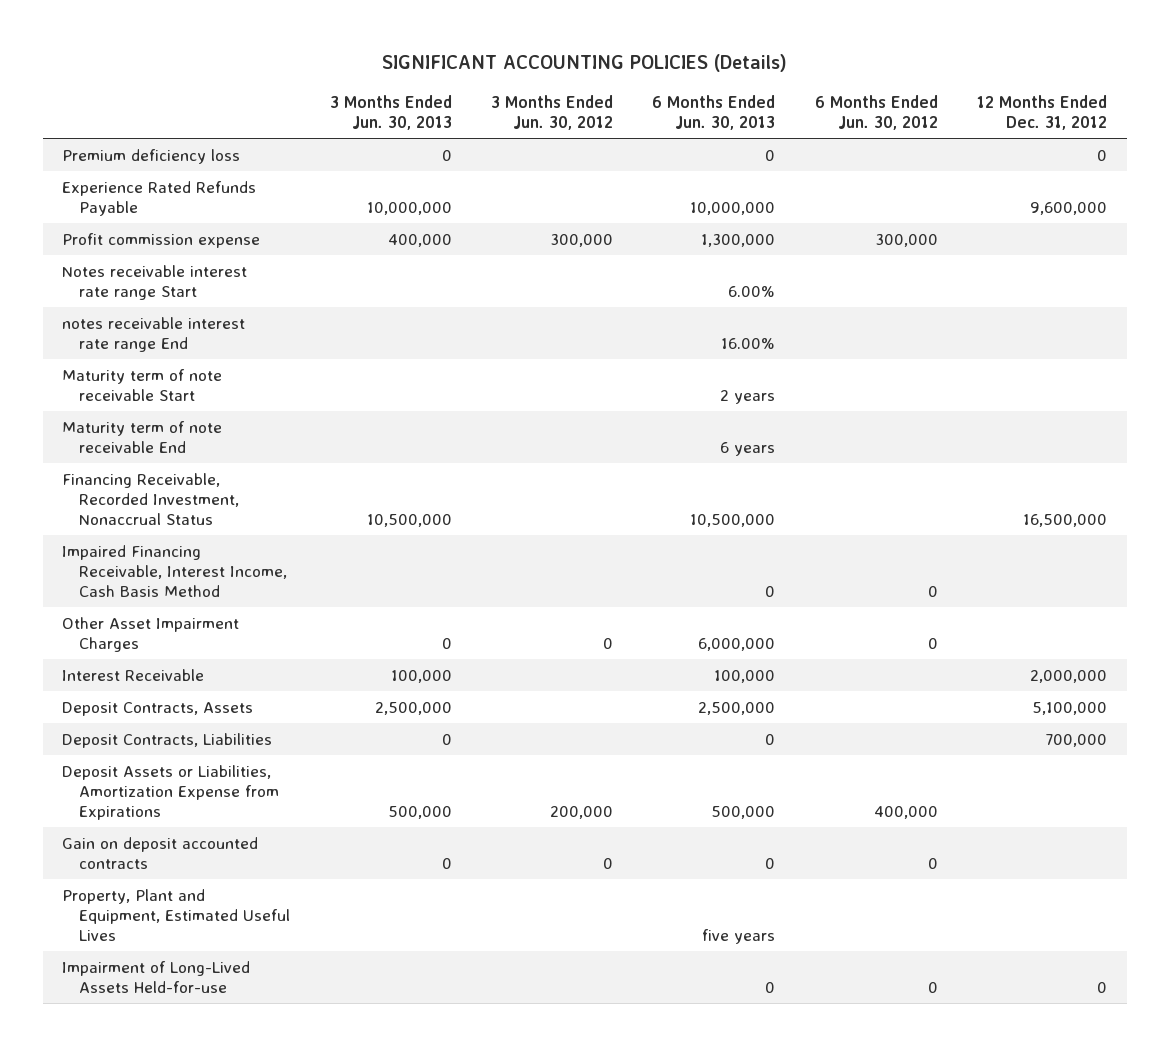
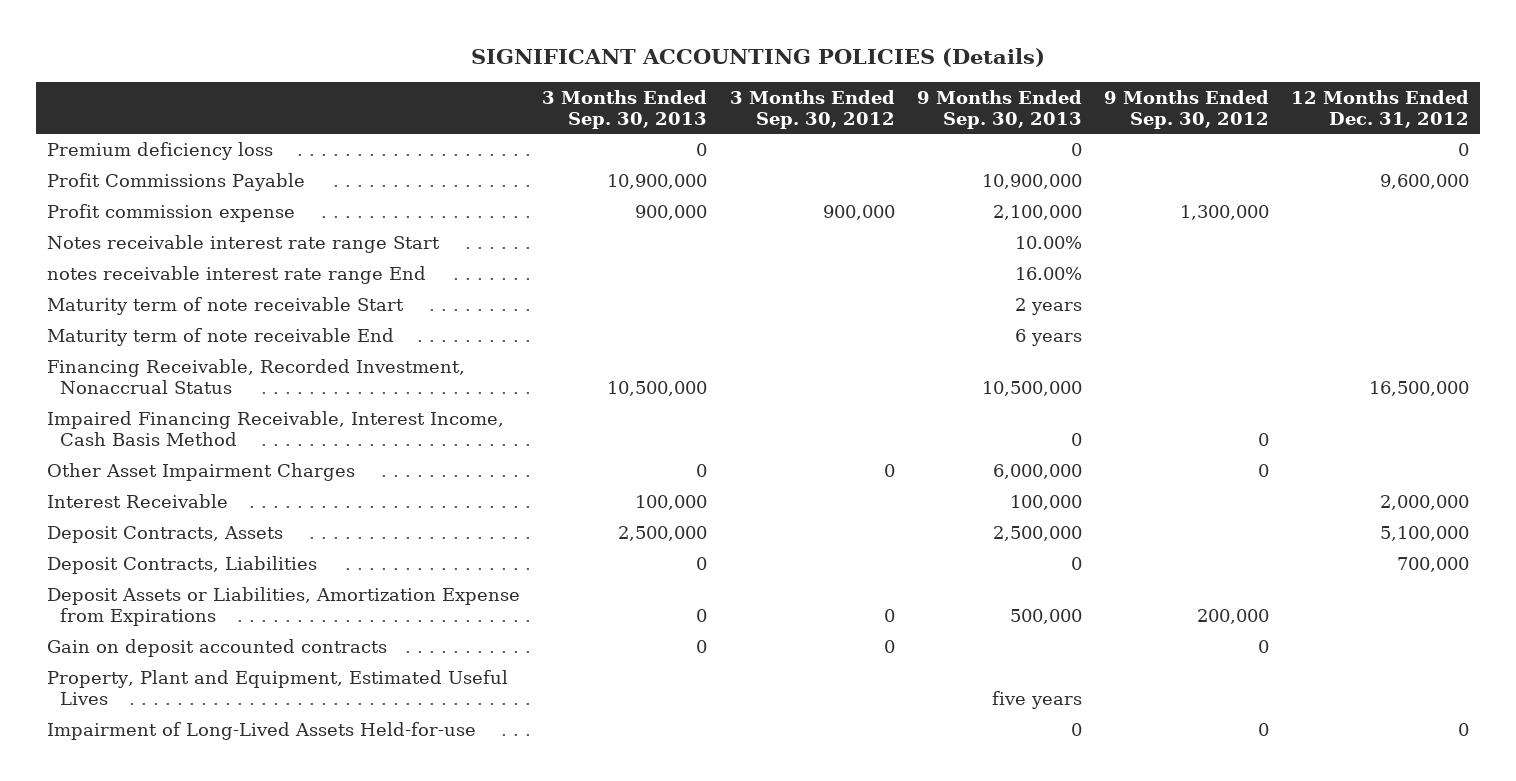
- | 3 Months Ended Jun. 30, 2013 | 3 Months Ended Jun. 30, 2012 | 6 Months Ended Jun. 30, 2013 | 6 Months Ended Jun. 30, 2012 | 12 Months Ended Dec. 31, 2012
+ | 3 Months Ended Sep. 30, 2013 | 3 Months Ended Sep. 30, 2012 | 9 Months Ended Sep. 30, 2013 | 9 Months Ended Sep. 30, 2012 | 12 Months Ended Dec. 31, 2012
- Experience Rated Refunds Payable | 10,000,000 | | 10,000,000 | | 9,600,000
+ Profit Commissions Payable | 10,900,000 | | 10,900,000 | | 9,600,000

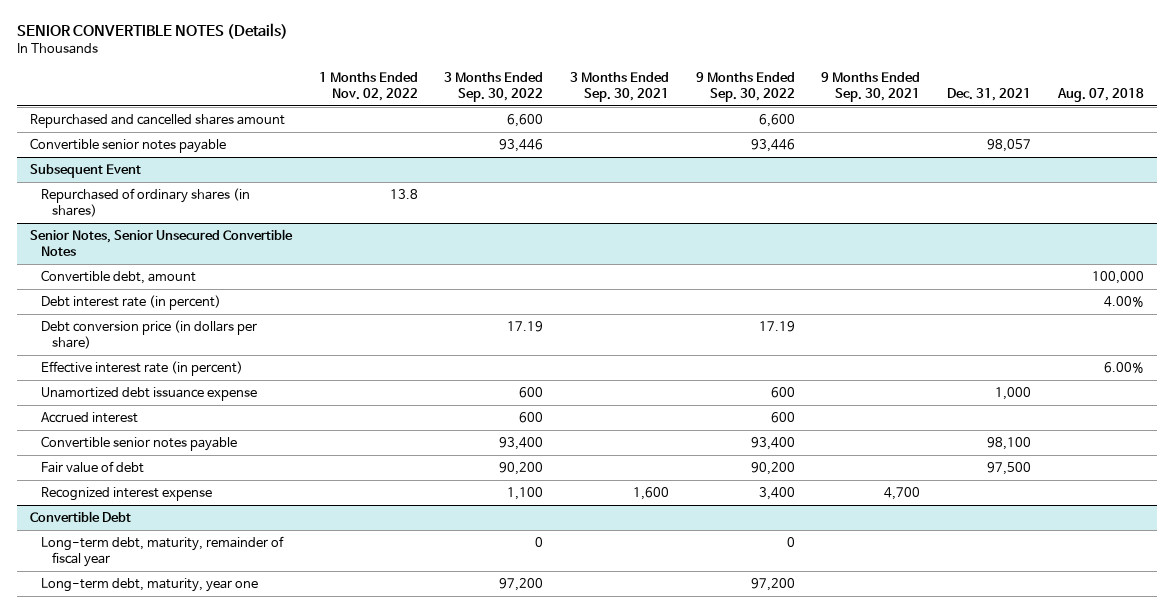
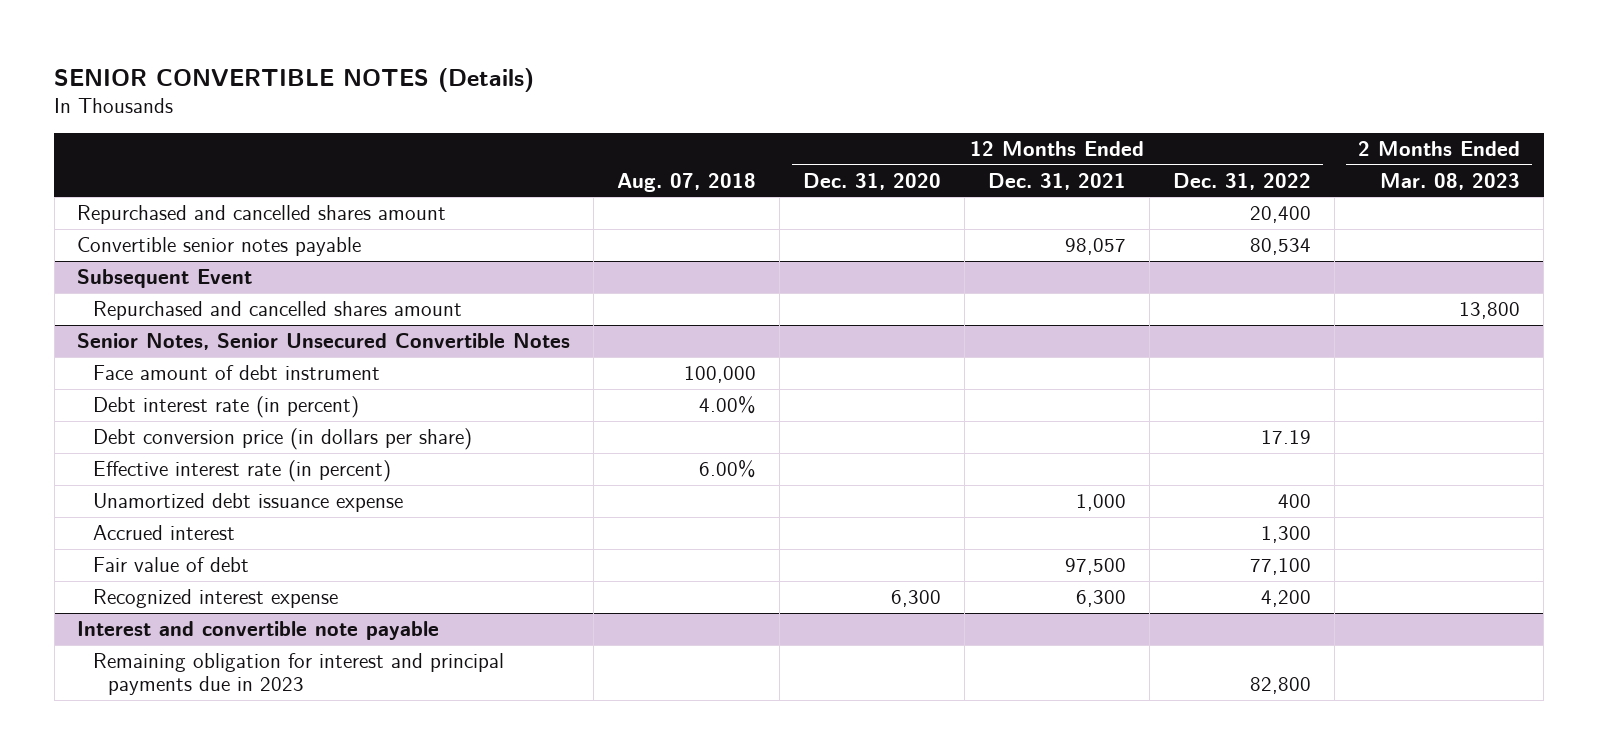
- | 1 Months Ended Nov. 02, 2022 | 3 Months Ended Sep. 30, 2022 | 3 Months Ended Sep. 30, 2021 | 9 Months Ended Sep. 30, 2022 | 9 Months Ended Sep. 30, 2021 | Dec. 31, 2021 | Aug. 07, 2018
+ | Aug. 07, 2018 | 12 Months Ended Dec. 31, 2020 | 12 Months Ended Dec. 31, 2021 | 12 Months Ended Dec. 31, 2022 | 2 Months Ended Mar. 08, 2023
@ Subsequent Event
- Repurchased of ordinary shares (in shares) | 13.8 | | | | | |
+ Repurchased and cancelled shares amount | | | | | 13,800
@ Senior Notes, Senior Unsecured Convertible Notes
- Convertible debt, amount | | | | | | | 100,000
+ Face amount of debt instrument | 100,000 | | | |
- Convertible senior notes payable | | 93,400 | | 93,400 | | 98,100 |
- Convertible Debt
- Long-term debt, maturity, remainder of fiscal year | | 0 | | 0 | | |
- Long-term debt, maturity, year one | | 97,200 | | 97,200 | | |
+ Interest and convertible note payable
+ Remaining obligation for interest and principal payments due in 2023 | | | | 82,800 |

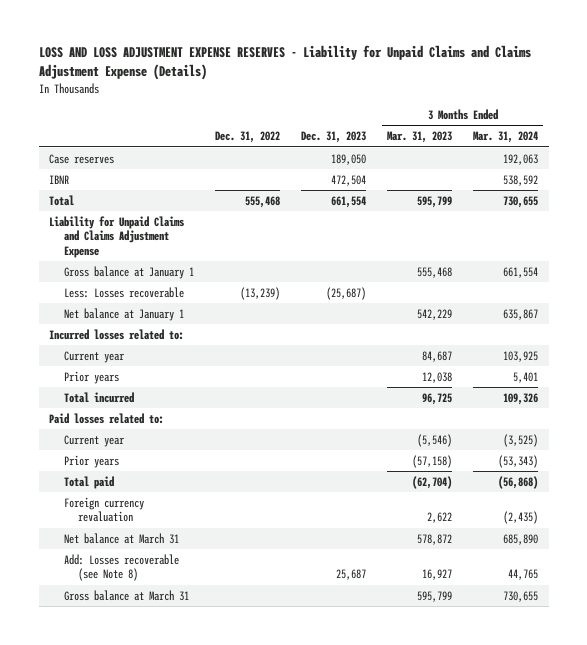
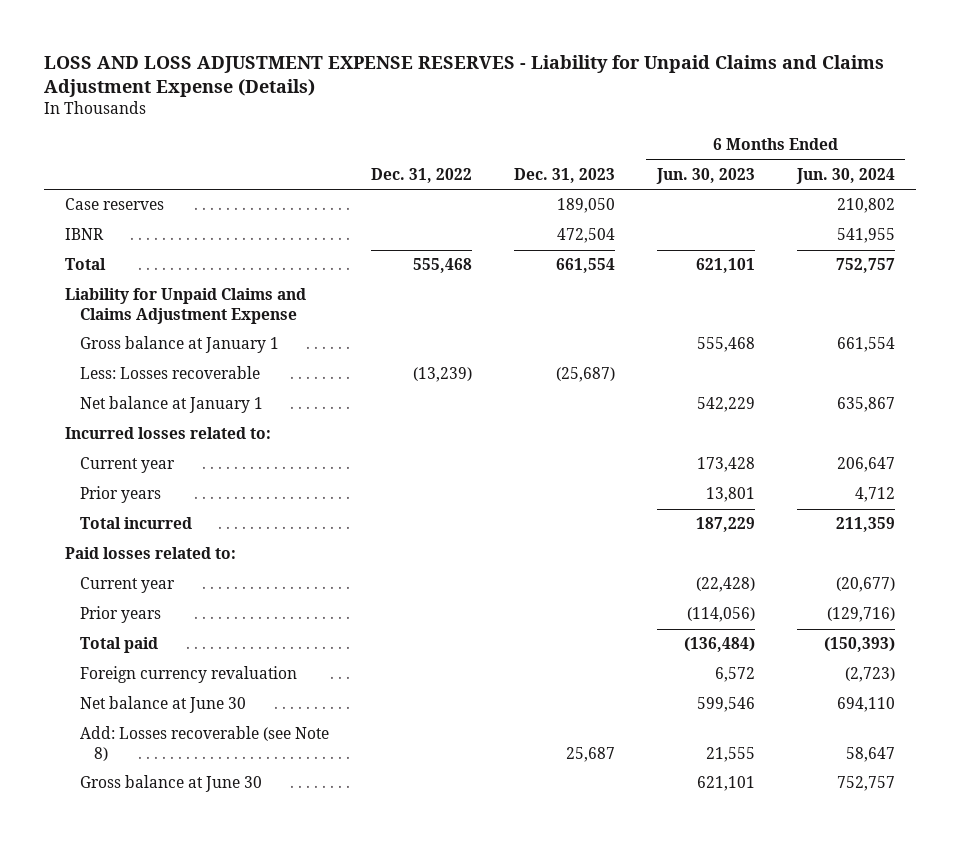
- | Dec. 31, 2022 | Dec. 31, 2023 | 3 Months Ended Mar. 31, 2023 | 3 Months Ended Mar. 31, 2024
+ | Dec. 31, 2022 | Dec. 31, 2023 | 6 Months Ended Jun. 30, 2023 | 6 Months Ended Jun. 30, 2024
- Net balance at March 31 | | | 578,872 | 685,890
+ Net balance at June 30 | | | 599,546 | 694,110
- Gross balance at March 31 | | | 595,799 | 730,655
+ Gross balance at June 30 | | | 621,101 | 752,757

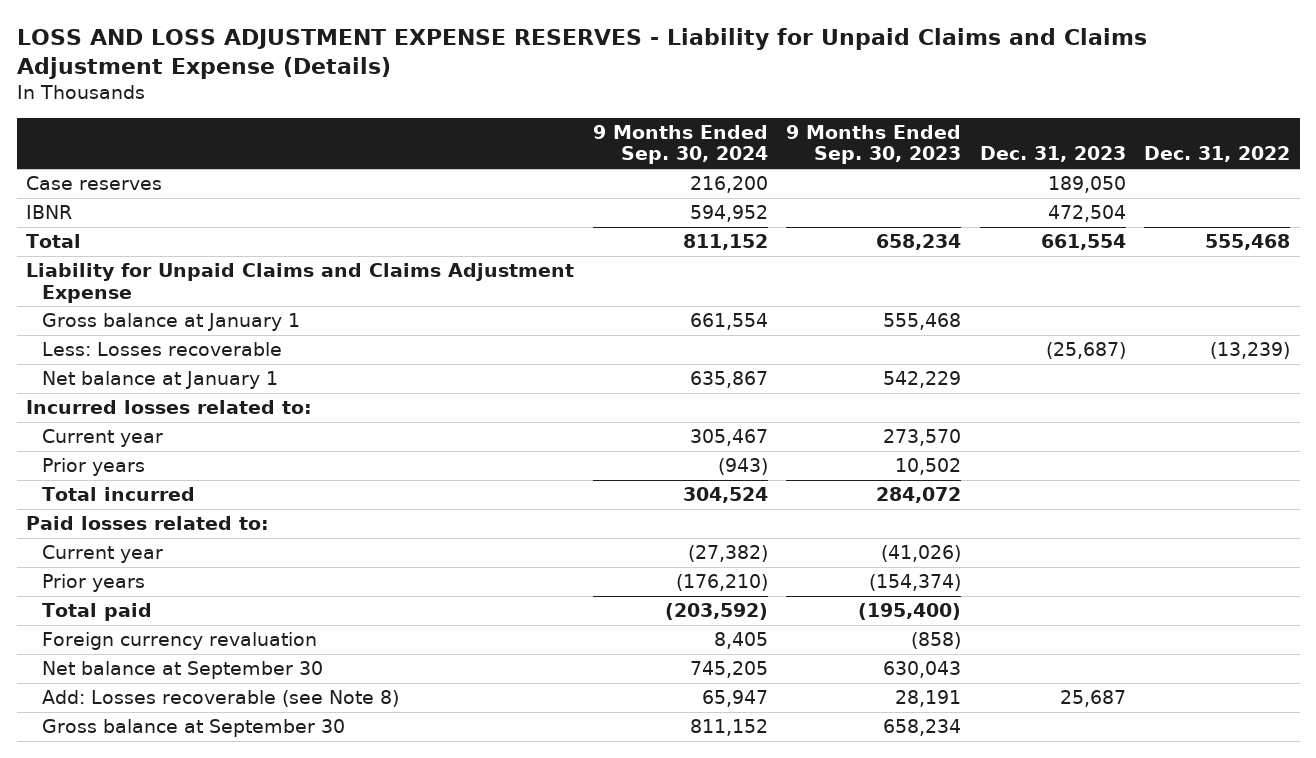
- | Dec. 31, 2022 | Dec. 31, 2023 | 6 Months Ended Jun. 30, 2023 | 6 Months Ended Jun. 30, 2024
+ | 9 Months Ended Sep. 30, 2024 | 9 Months Ended Sep. 30, 2023 | Dec. 31, 2023 | Dec. 31, 2022
- Net balance at June 30 | | | 599,546 | 694,110
+ Net balance at September 30 | 745,205 | 630,043 | |
- Gross balance at June 30 | | | 621,101 | 752,757
+ Gross balance at September 30 | 811,152 | 658,234 | |

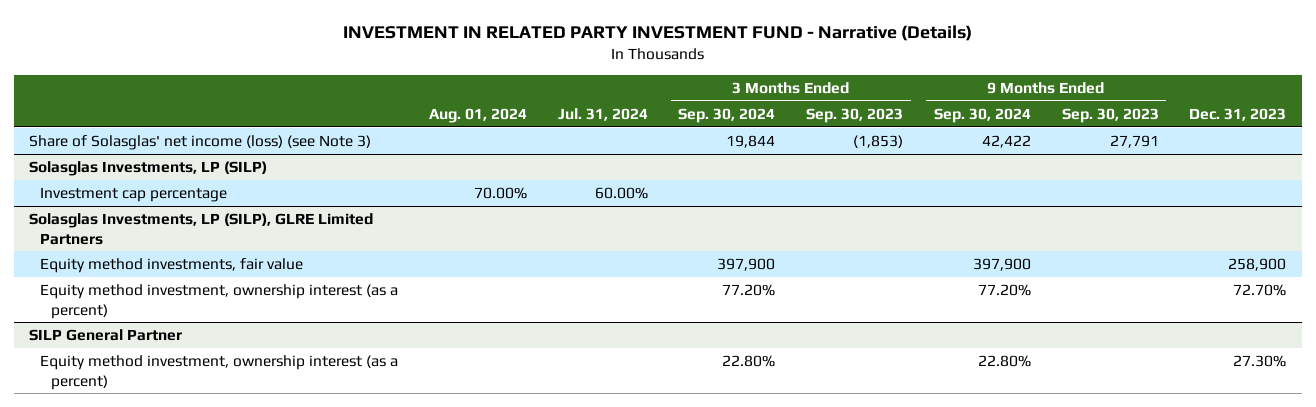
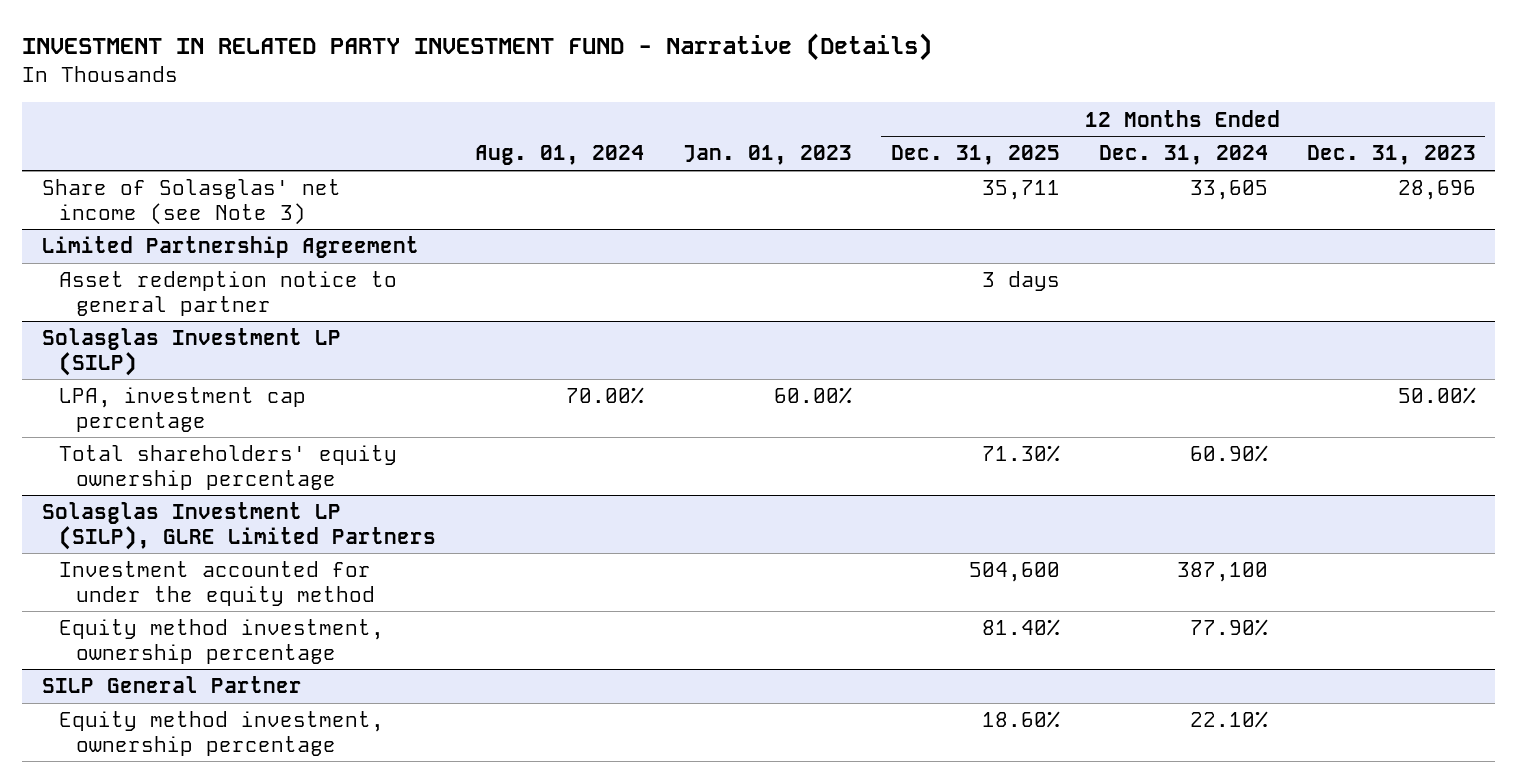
- | Aug. 01, 2024 | Jul. 31, 2024 | 3 Months Ended Sep. 30, 2024 | 3 Months Ended Sep. 30, 2023 | 9 Months Ended Sep. 30, 2024 | 9 Months Ended Sep. 30, 2023 | Dec. 31, 2023
+ | Aug. 01, 2024 | Jan. 01, 2023 | 12 Months Ended Dec. 31, 2025 | 12 Months Ended Dec. 31, 2024 | 12 Months Ended Dec. 31, 2023
- Share of Solasglas' net income (loss) (see Note 3) | | | 19,844 | (1,853) | 42,422 | 27,791 |
- Solasglas Investments, LP (SILP)
- Investment cap percentage | 70.00% | 60.00% | | | | |
- Solasglas Investments, LP (SILP), GLRE Limited Partners
- Equity method investments, fair value | | | 397,900 | | 397,900 | | 258,900
- Equity method investment, ownership interest (as a percent) | | | 77.20% | | 77.20% | | 72.70%
+ Share of Solasglas' net income (see Note 3) | | | 35,711 | 33,605 | 28,696
+ Limited Partnership Agreement
+ Asset redemption notice to general partner | | | 3 days | |
+ Solasglas Investment LP (SILP)
+ LPA, investment cap percentage | 70.00% | 60.00% | | | 50.00%
+ Total shareholders' equity ownership percentage | | | 71.30% | 60.90% |
+ Solasglas Investment LP (SILP), GLRE Limited Partners
+ Investment accounted for under the equity method | | | 504,600 | 387,100 |
+ Equity method investment, ownership percentage | | | 81.40% | 77.90% |
@ SILP General Partner
- Equity method investment, ownership interest (as a percent) | | | 22.80% | | 22.80% | | 27.30%
+ Equity method investment, ownership percentage | | | 18.60% | 22.10% |

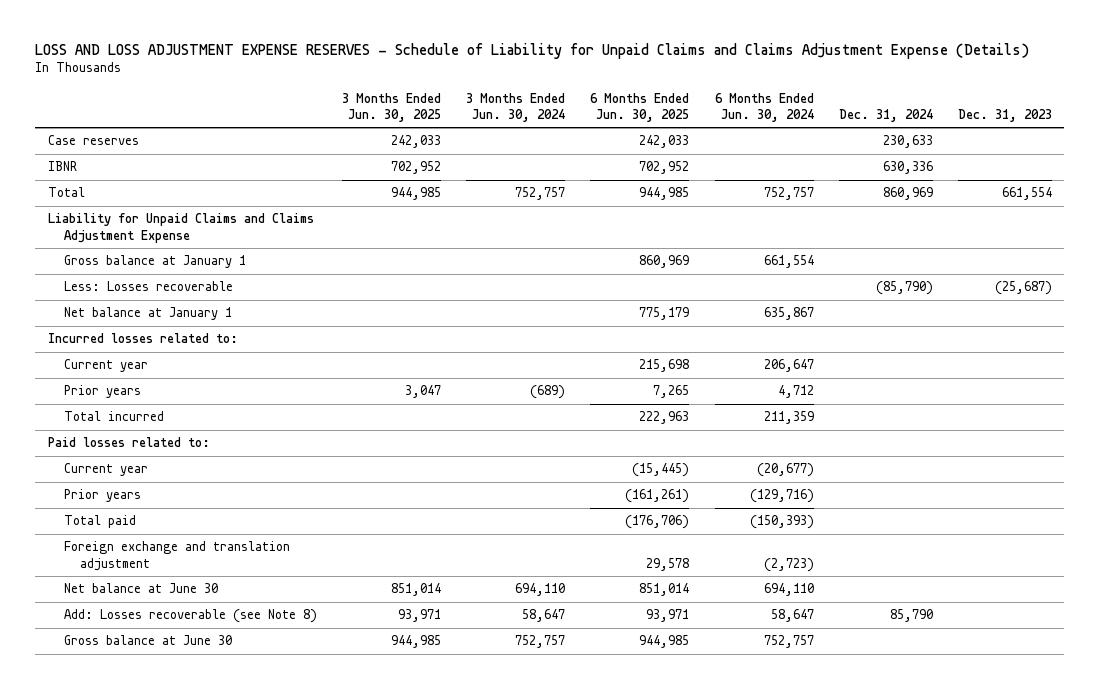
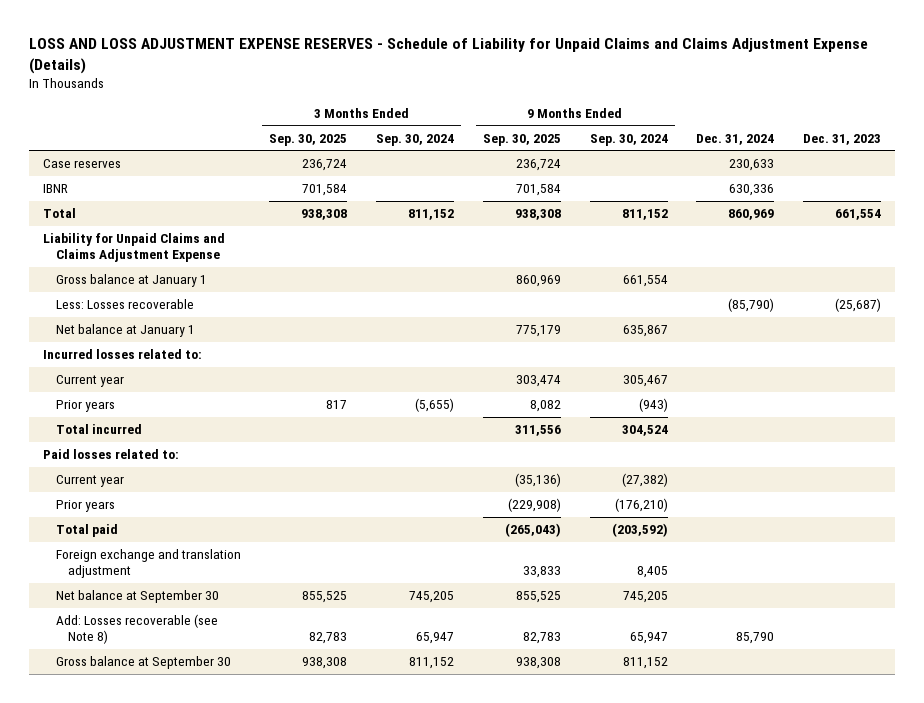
- | 3 Months Ended Jun. 30, 2025 | 3 Months Ended Jun. 30, 2024 | 6 Months Ended Jun. 30, 2025 | 6 Months Ended Jun. 30, 2024 | Dec. 31, 2024 | Dec. 31, 2023
+ | 3 Months Ended Sep. 30, 2025 | 3 Months Ended Sep. 30, 2024 | 9 Months Ended Sep. 30, 2025 | 9 Months Ended Sep. 30, 2024 | Dec. 31, 2024 | Dec. 31, 2023
- Net balance at June 30 | 851,014 | 694,110 | 851,014 | 694,110 | |
+ Net balance at September 30 | 855,525 | 745,205 | 855,525 | 745,205 | |
- Gross balance at June 30 | 944,985 | 752,757 | 944,985 | 752,757 | |
+ Gross balance at September 30 | 938,308 | 811,152 | 938,308 | 811,152 | |

